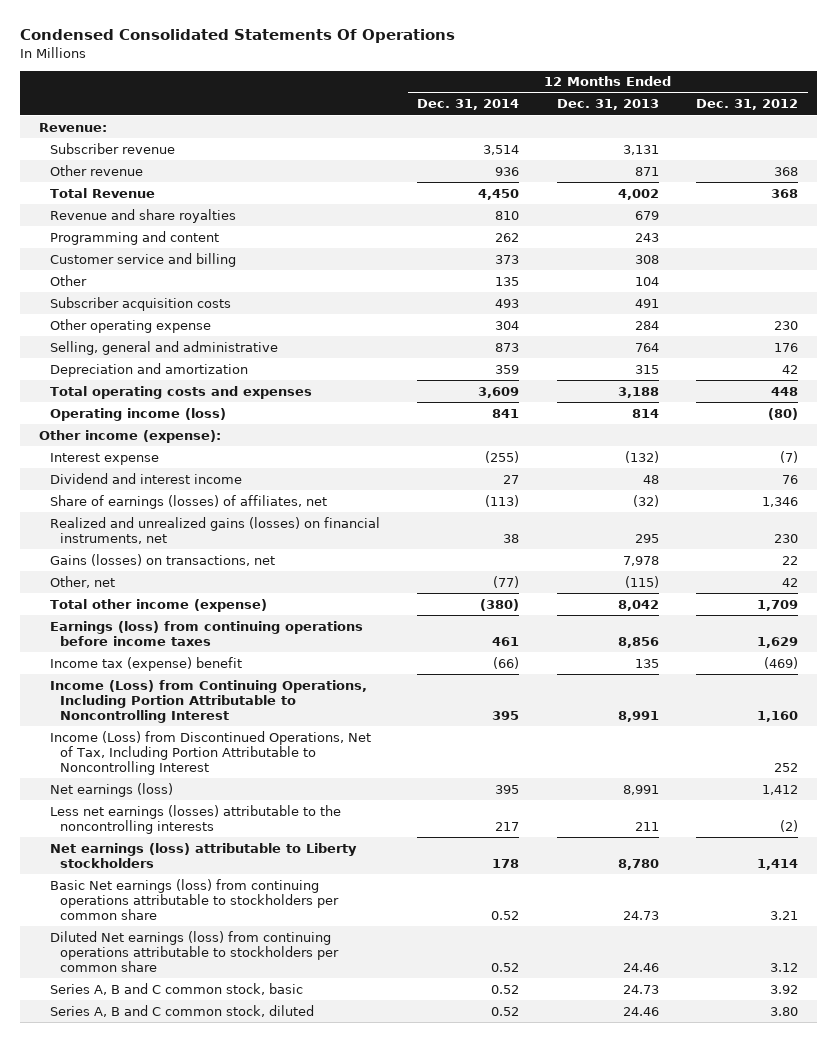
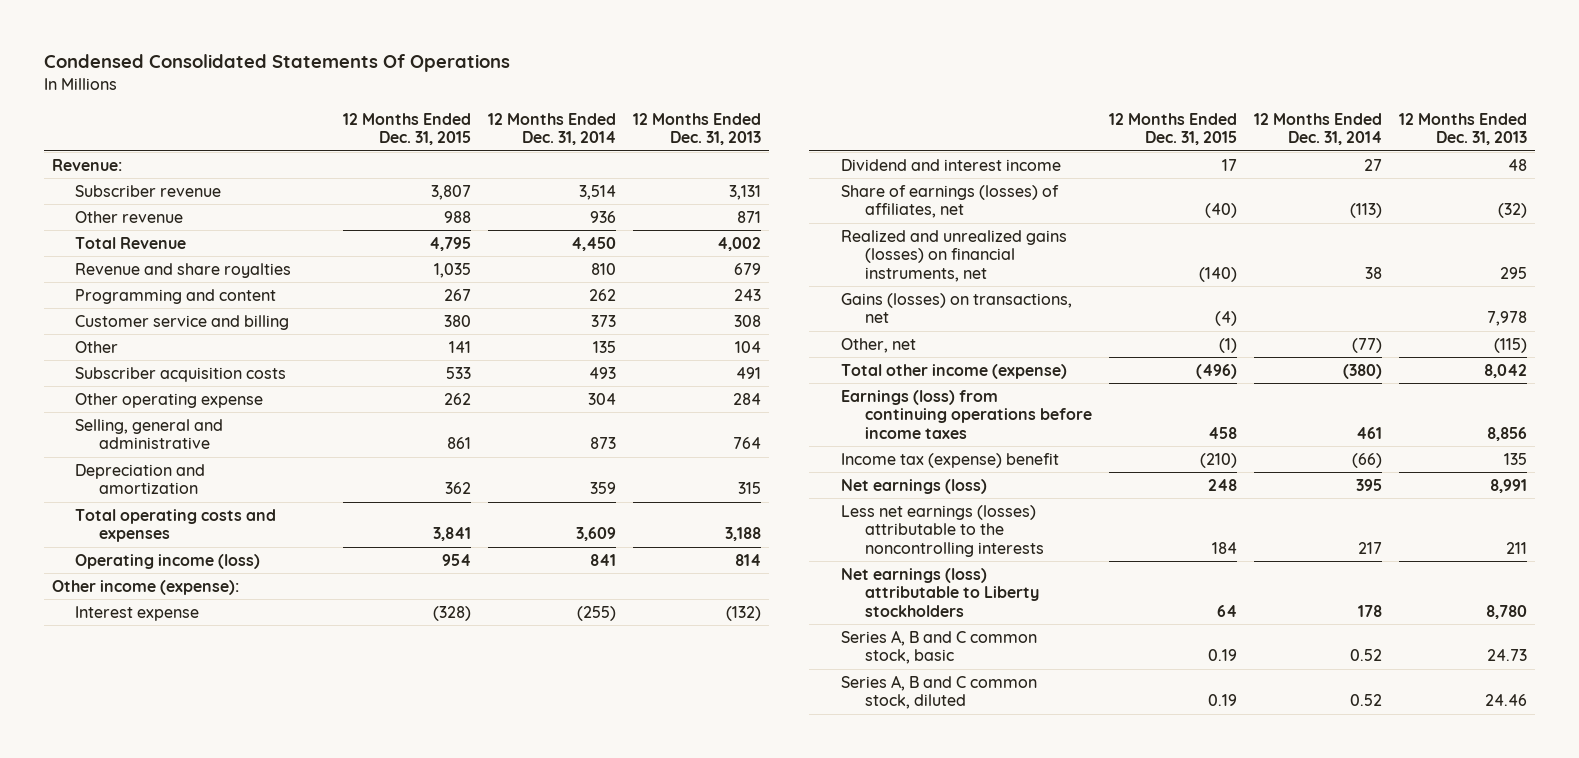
- | 12 Months Ended Dec. 31, 2014 | 12 Months Ended Dec. 31, 2013 | 12 Months Ended Dec. 31, 2012
+ | 12 Months Ended Dec. 31, 2015 | 12 Months Ended Dec. 31, 2014 | 12 Months Ended Dec. 31, 2013
- Income (Loss) from Continuing Operations, Including Portion Attributable to Noncontrolling Interest | 395 | 8,991 | 1,160
- Income (Loss) from Discontinued Operations, Net of Tax, Including Portion Attributable to Noncontrolling Interest | | | 252
- Basic Net earnings (loss) from continuing operations attributable to stockholders per common share | 0.52 | 24.73 | 3.21
- Diluted Net earnings (loss) from continuing operations attributable to stockholders per common share | 0.52 | 24.46 | 3.12

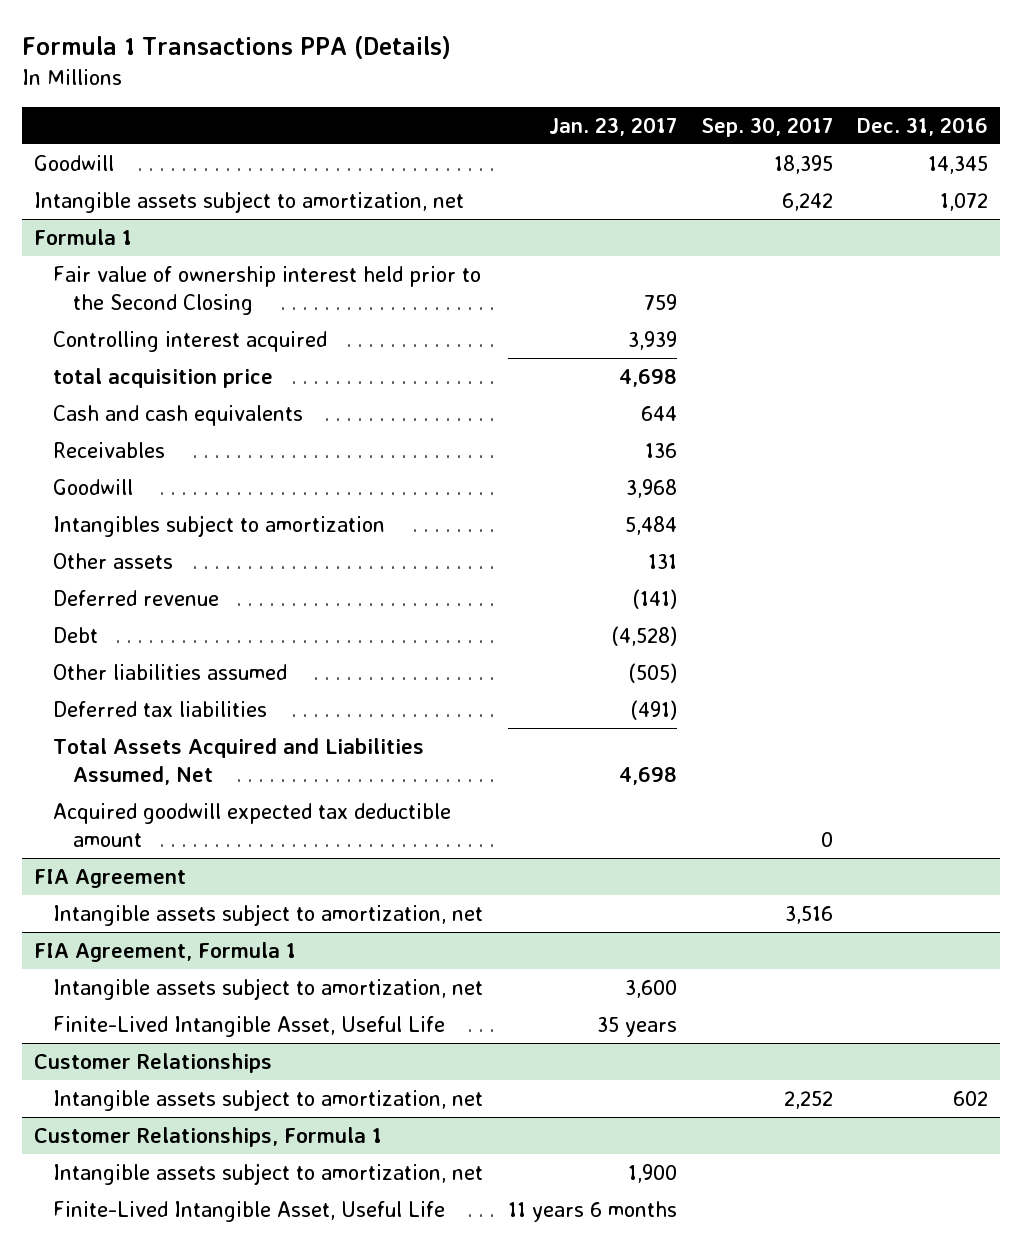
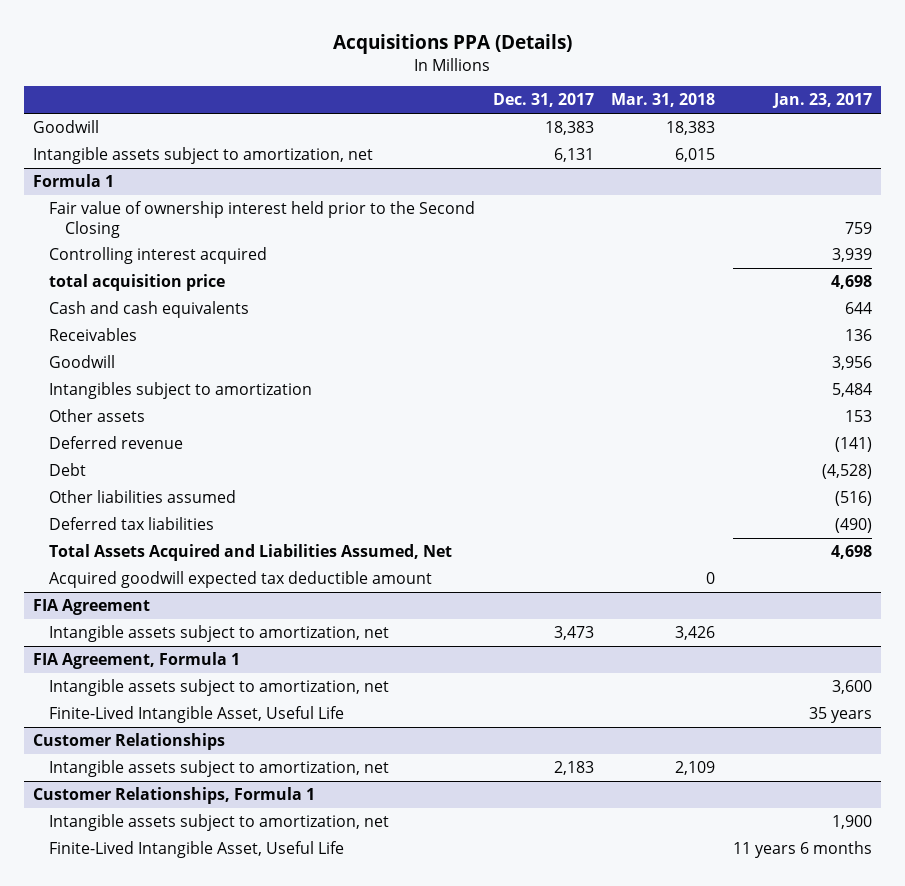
- Formula 1 Transactions PPA (Details)
+ Acquisitions PPA (Details)
- | Jan. 23, 2017 | Sep. 30, 2017 | Dec. 31, 2016
+ | Dec. 31, 2017 | Mar. 31, 2018 | Jan. 23, 2017
@ Formula 1
- Goodwill | 3,968 | |
+ Goodwill | | | 3,956
- Other assets | 131 | |
+ Other assets | | | 153
- Other liabilities assumed | (505) | |
- Deferred tax liabilities | (491) | |
+ Other liabilities assumed | | | (516)
+ Deferred tax liabilities | | | (490)

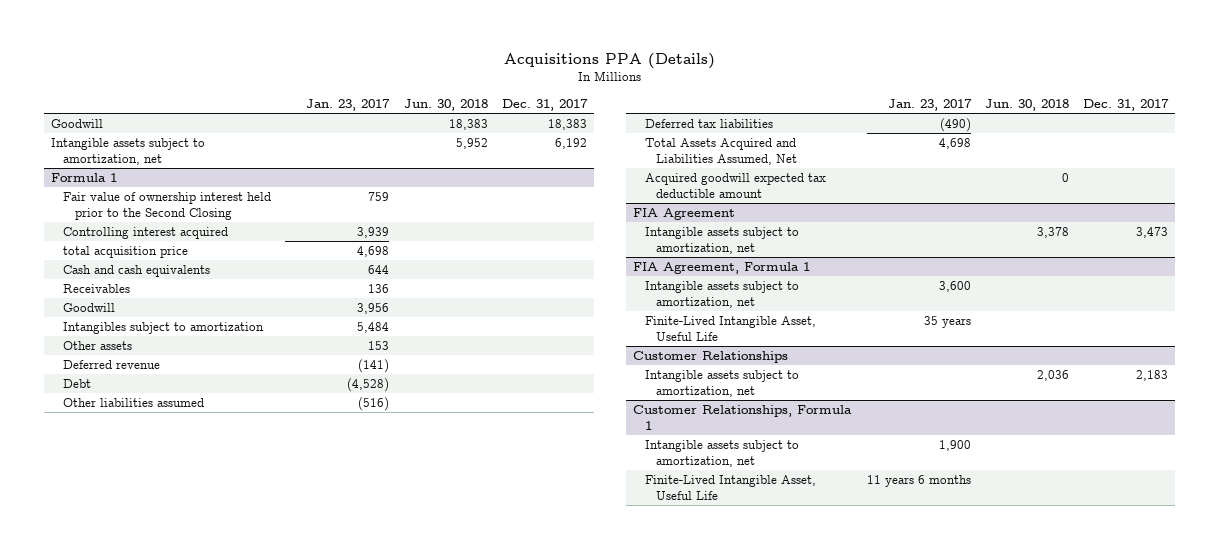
- | Dec. 31, 2017 | Mar. 31, 2018 | Jan. 23, 2017
+ | Jan. 23, 2017 | Jun. 30, 2018 | Dec. 31, 2017
- Intangible assets subject to amortization, net | 6,131 | 6,015 |
+ Intangible assets subject to amortization, net | | 5,952 | 6,192

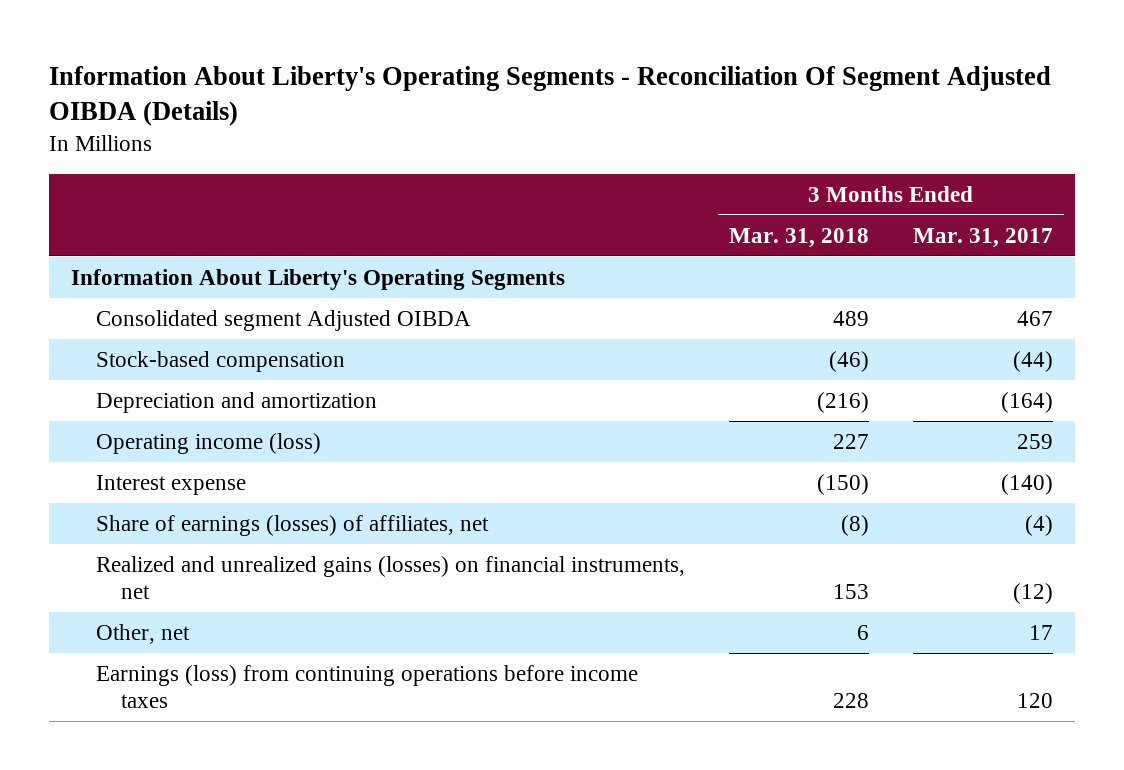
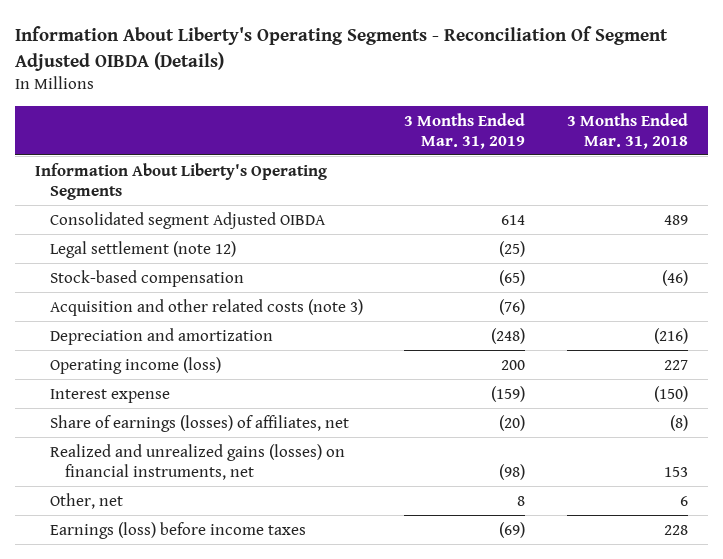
- | 3 Months Ended Mar. 31, 2018 | 3 Months Ended Mar. 31, 2017
+ | 3 Months Ended Mar. 31, 2019 | 3 Months Ended Mar. 31, 2018
+ Legal settlement (note 12) | (25) |
+ Acquisition and other related costs (note 3) | (76) |
- Earnings (loss) from continuing operations before income taxes | 228 | 120
+ Earnings (loss) before income taxes | (69) | 228

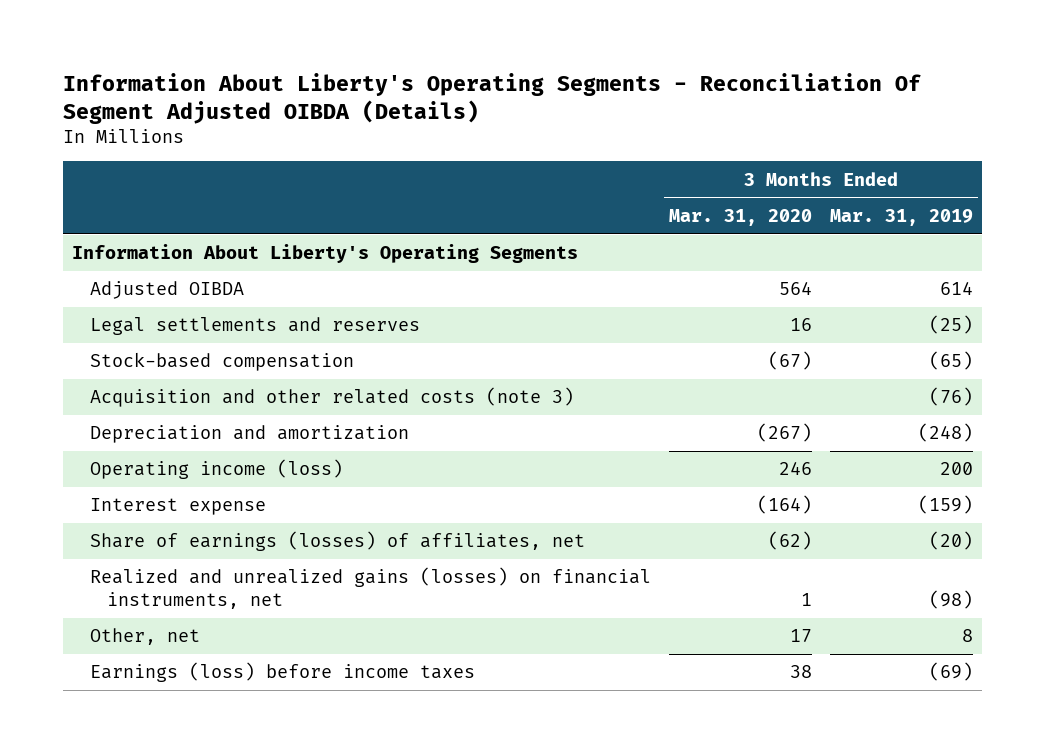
- | 3 Months Ended Mar. 31, 2019 | 3 Months Ended Mar. 31, 2018
+ | 3 Months Ended Mar. 31, 2020 | 3 Months Ended Mar. 31, 2019
- Consolidated segment Adjusted OIBDA | 614 | 489
- Legal settlement (note 12) | (25) |
+ Adjusted OIBDA | 564 | 614
+ Legal settlements and reserves | 16 | (25)

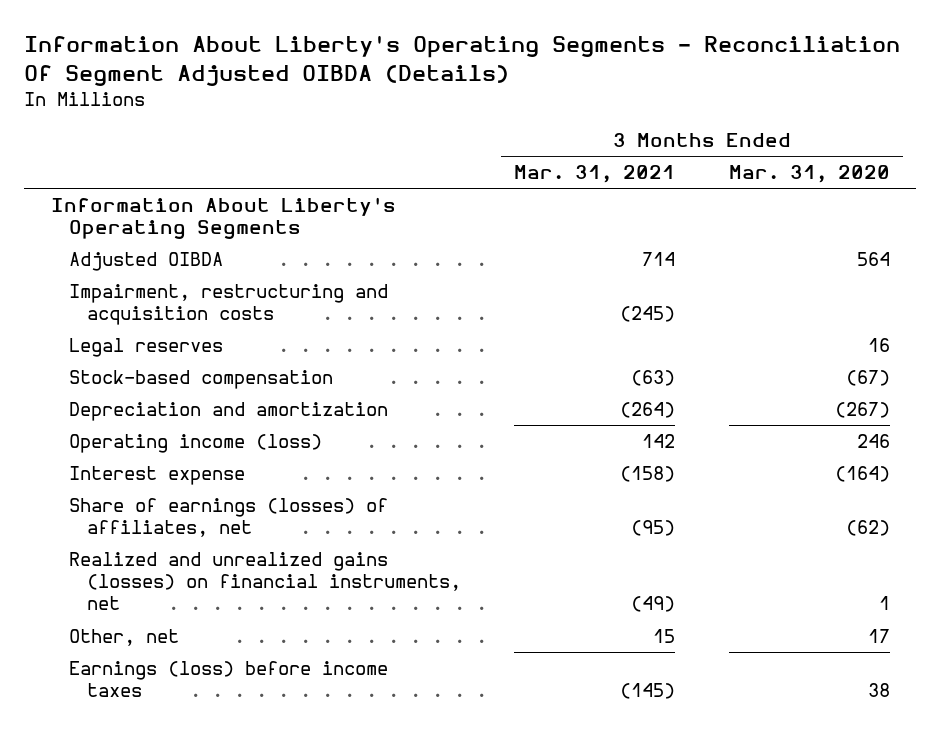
- | 3 Months Ended Mar. 31, 2020 | 3 Months Ended Mar. 31, 2019
+ | 3 Months Ended Mar. 31, 2021 | 3 Months Ended Mar. 31, 2020
- Legal settlements and reserves | 16 | (25)
+ Impairment, restructuring and acquisition costs | (245) |
+ Legal reserves | | 16
- Acquisition and other related costs (note 3) | | (76)

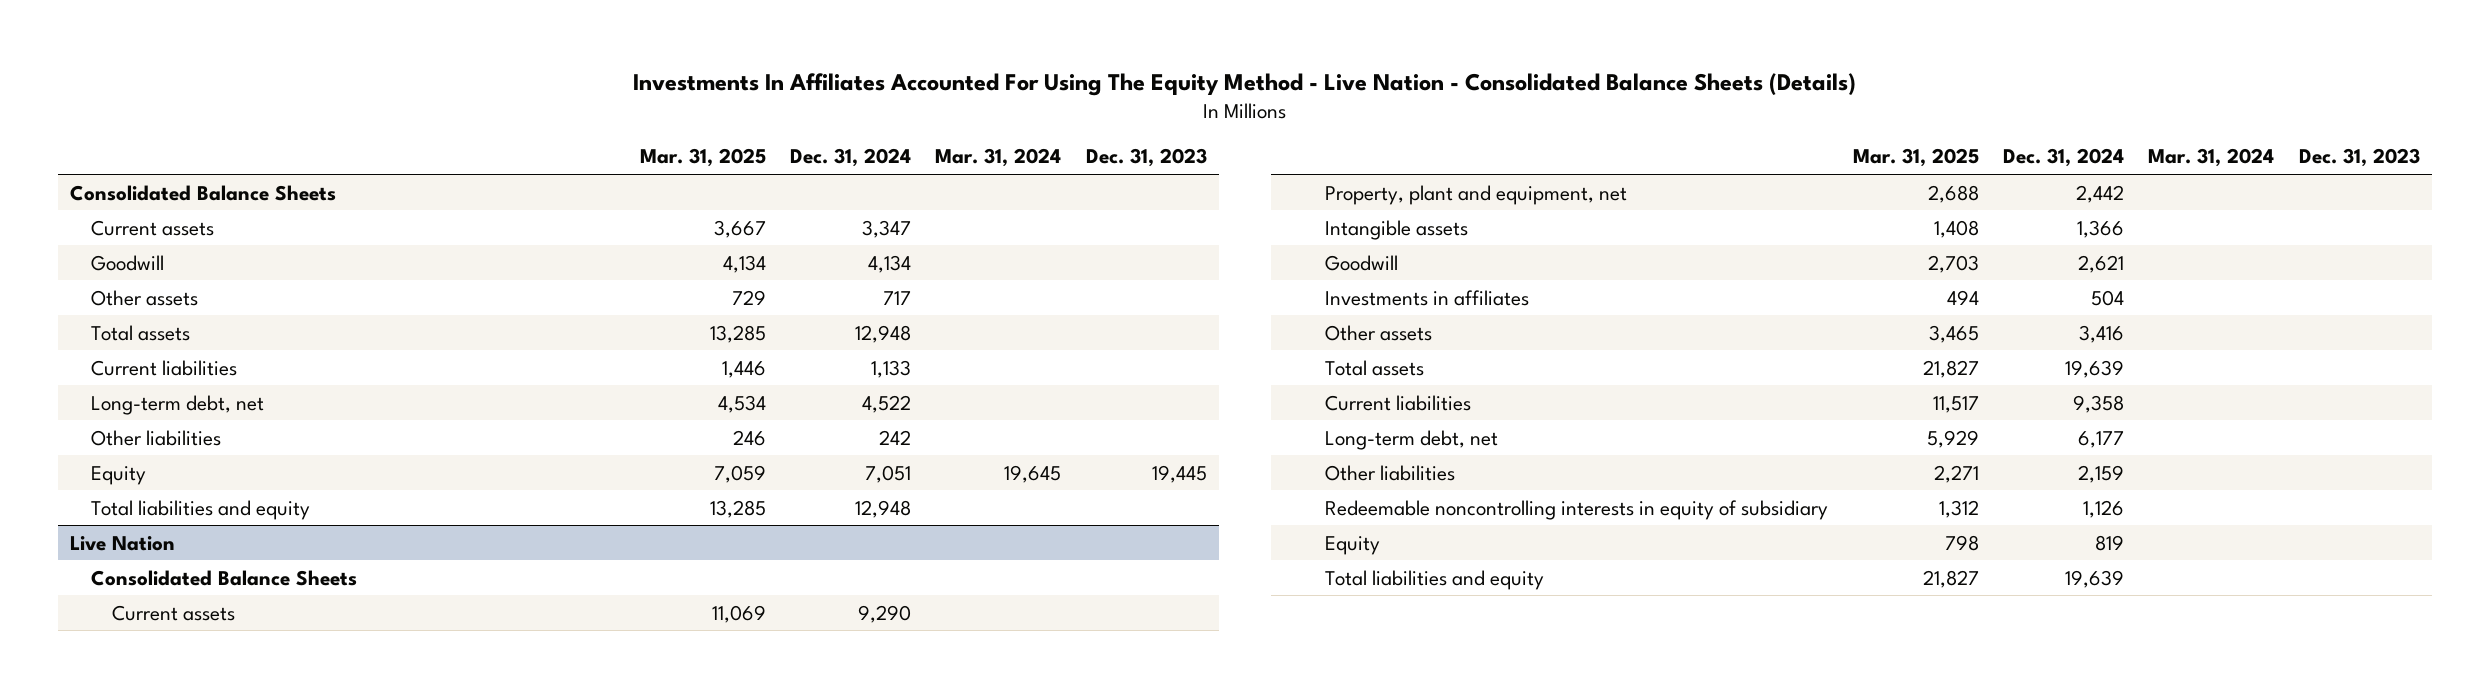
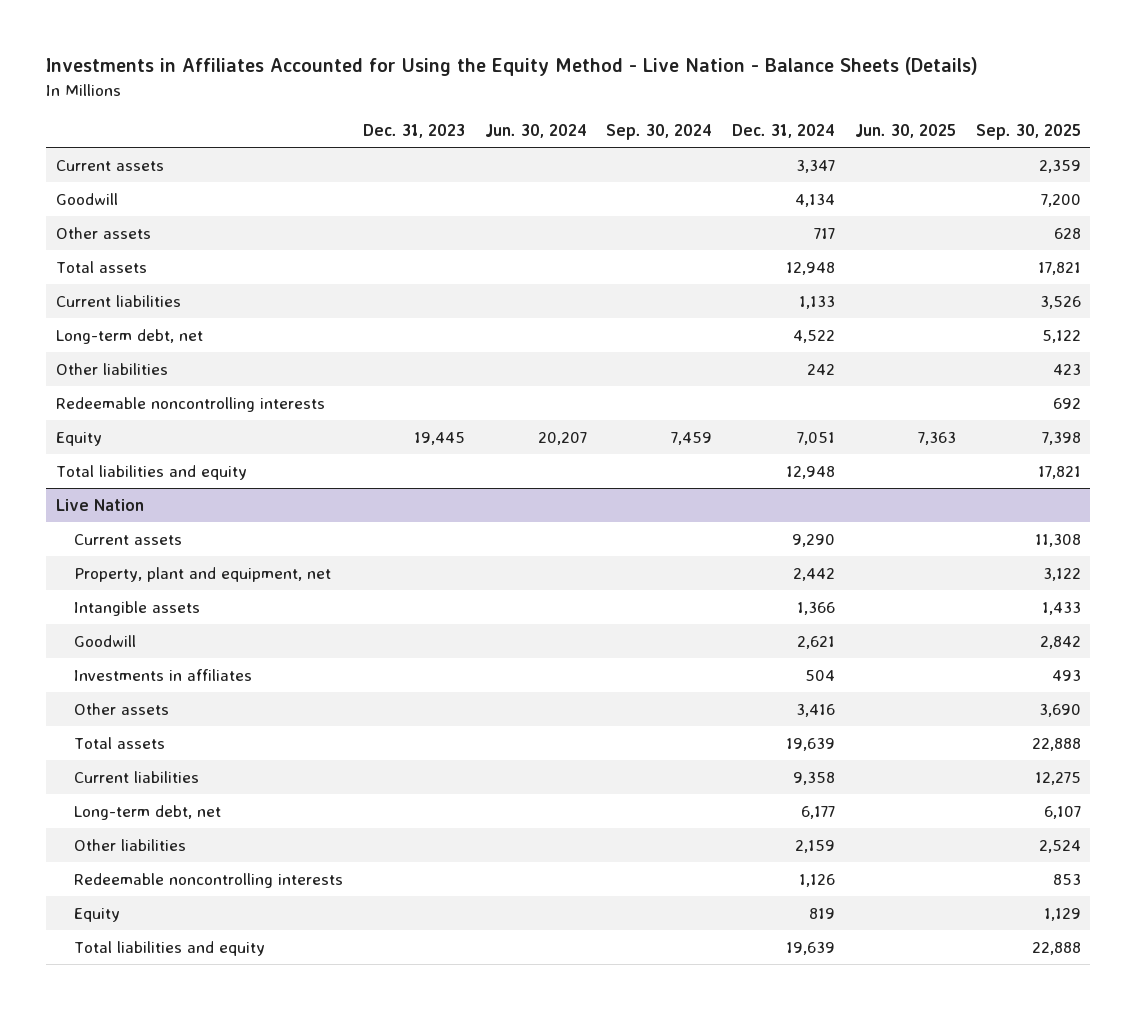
- Investments In Affiliates Accounted For Using The Equity Method - Live Nation - Consolidated Balance Sheets (Details)
+ Investments in Affiliates Accounted for Using the Equity Method - Live Nation - Balance Sheets (Details)
- | Mar. 31, 2025 | Dec. 31, 2024 | Mar. 31, 2024 | Dec. 31, 2023
+ | Dec. 31, 2023 | Jun. 30, 2024 | Sep. 30, 2024 | Dec. 31, 2024 | Jun. 30, 2025 | Sep. 30, 2025
- Consolidated Balance Sheets
+ Redeemable noncontrolling interests | | | | | | 692
@ Live Nation
- Consolidated Balance Sheets
- Redeemable noncontrolling interests in equity of subsidiary | 1,312 | 1,126 | |
+ Redeemable noncontrolling interests | | | | 1,126 | | 853

